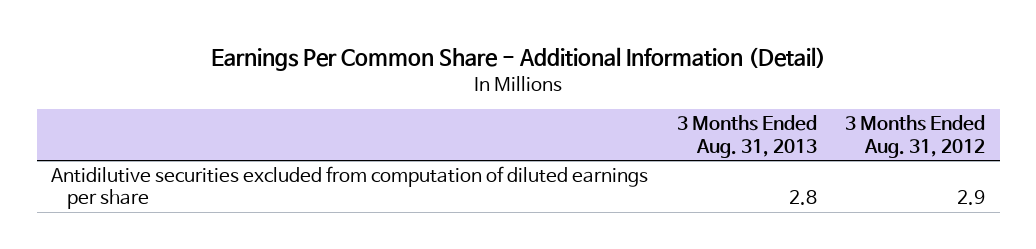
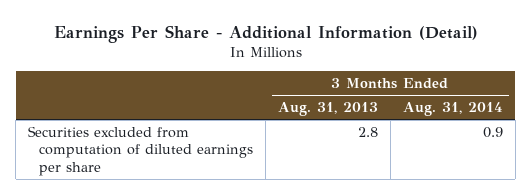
- Earnings Per Common Share - Additional Information (Detail)
+ Earnings Per Share - Additional Information (Detail)
- | 3 Months Ended Aug. 31, 2013 | 3 Months Ended Aug. 31, 2012
+ | 3 Months Ended Aug. 31, 2013 | 3 Months Ended Aug. 31, 2014
- Antidilutive securities excluded from computation of diluted earnings per share | 2.8 | 2.9
+ Securities excluded from computation of diluted earnings per share | 2.8 | 0.9

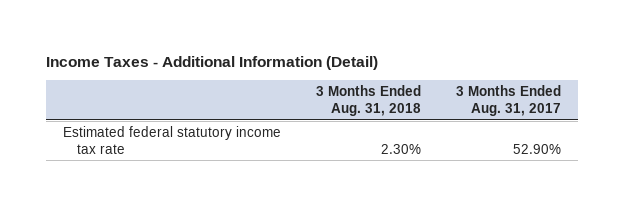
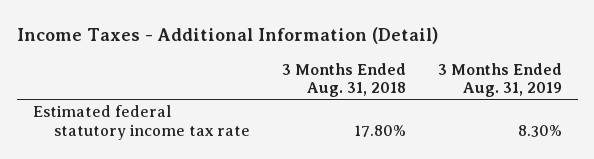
- | 3 Months Ended Aug. 31, 2018 | 3 Months Ended Aug. 31, 2017
+ | 3 Months Ended Aug. 31, 2018 | 3 Months Ended Aug. 31, 2019
- Estimated federal statutory income tax rate | 2.30% | 52.90%
+ Estimated federal statutory income tax rate | 17.80% | 8.30%

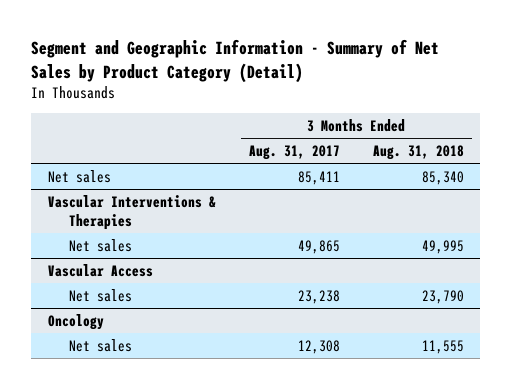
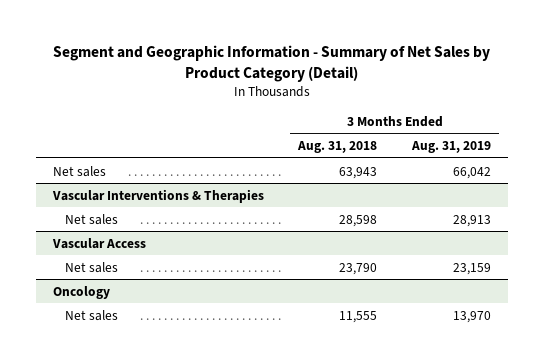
- | 3 Months Ended Aug. 31, 2017 | 3 Months Ended Aug. 31, 2018
+ | 3 Months Ended Aug. 31, 2018 | 3 Months Ended Aug. 31, 2019
- Net sales | 85,411 | 85,340
+ Net sales | 63,943 | 66,042
@ Vascular Interventions & Therapies
- Net sales | 49,865 | 49,995
+ Net sales | 28,598 | 28,913

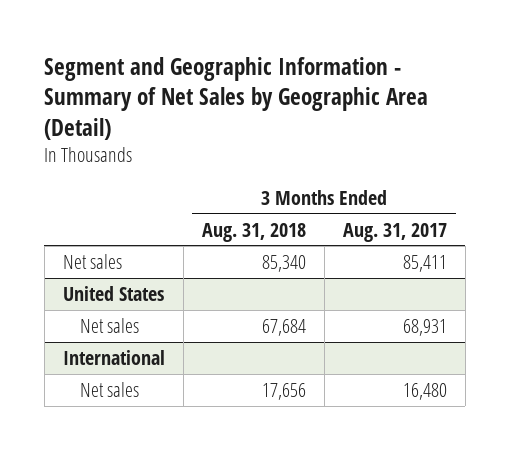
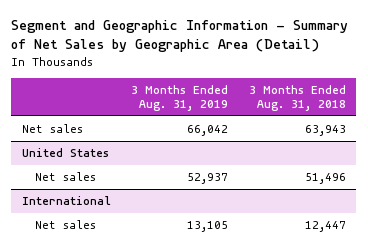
- | 3 Months Ended Aug. 31, 2018 | 3 Months Ended Aug. 31, 2017
+ | 3 Months Ended Aug. 31, 2019 | 3 Months Ended Aug. 31, 2018
- Net sales | 85,340 | 85,411
+ Net sales | 66,042 | 63,943
@ United States
- Net sales | 67,684 | 68,931
+ Net sales | 52,937 | 51,496
@ International
- Net sales | 17,656 | 16,480
+ Net sales | 13,105 | 12,447

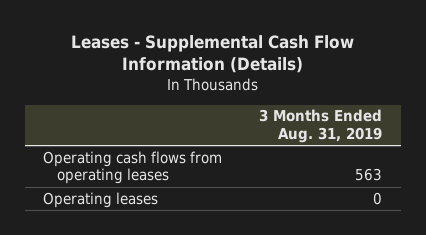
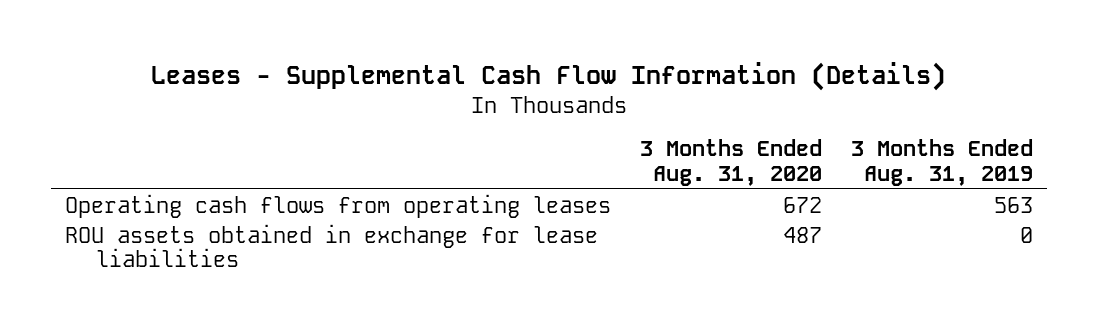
- | 3 Months Ended Aug. 31, 2019
+ | 3 Months Ended Aug. 31, 2020 | 3 Months Ended Aug. 31, 2019
- Operating leases | 0
+ ROU assets obtained in exchange for lease liabilities | 487 | 0

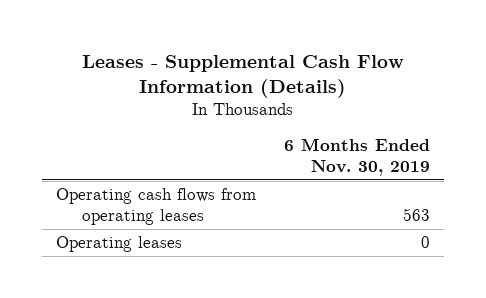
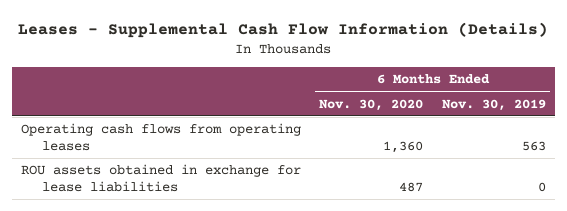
- | 6 Months Ended Nov. 30, 2019
+ | 6 Months Ended Nov. 30, 2020 | 6 Months Ended Nov. 30, 2019
- Operating leases | 0
+ ROU assets obtained in exchange for lease liabilities | 487 | 0

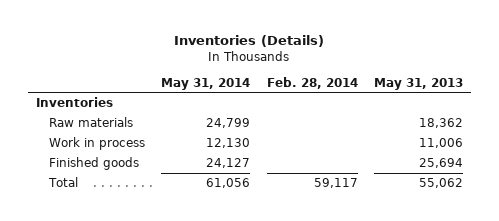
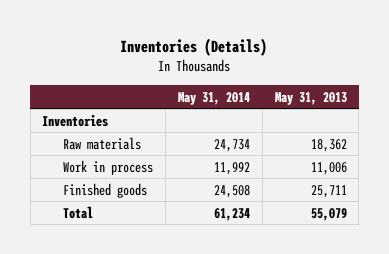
- | May 31, 2014 | Feb. 28, 2014 | May 31, 2013
+ | May 31, 2014 | May 31, 2013
- Raw materials | 24,799 | | 18,362
- Work in process | 12,130 | | 11,006
- Finished goods | 24,127 | | 25,694
- Total | 61,056 | 59,117 | 55,062
+ Raw materials | 24,734 | 18,362
+ Work in process | 11,992 | 11,006
+ Finished goods | 24,508 | 25,711
+ Total | 61,234 | 55,079

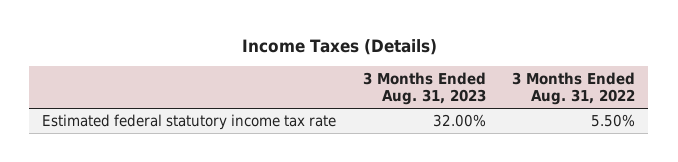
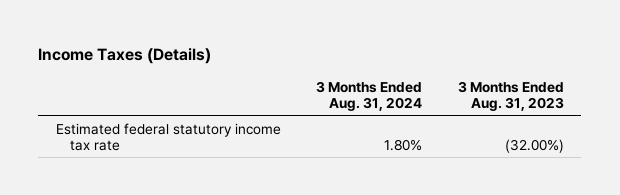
- | 3 Months Ended Aug. 31, 2023 | 3 Months Ended Aug. 31, 2022
+ | 3 Months Ended Aug. 31, 2024 | 3 Months Ended Aug. 31, 2023
- Estimated federal statutory income tax rate | 32.00% | 5.50%
+ Estimated federal statutory income tax rate | 1.80% | (32.00%)

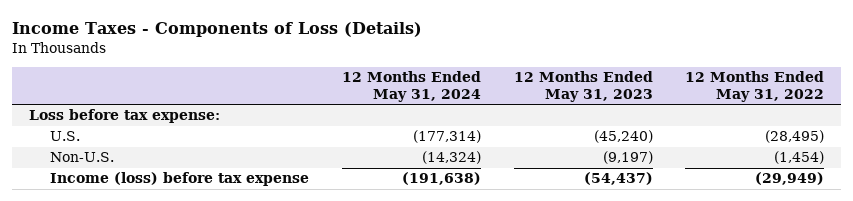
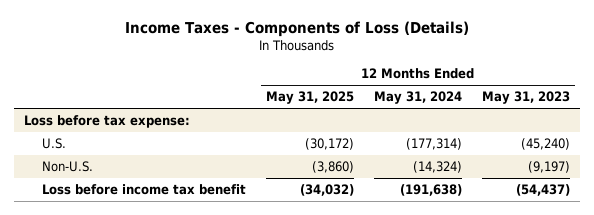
- | 12 Months Ended May 31, 2024 | 12 Months Ended May 31, 2023 | 12 Months Ended May 31, 2022
+ | 12 Months Ended May 31, 2025 | 12 Months Ended May 31, 2024 | 12 Months Ended May 31, 2023
- Income (loss) before tax expense | (191,638) | (54,437) | (29,949)
+ Loss before income tax benefit | (34,032) | (191,638) | (54,437)

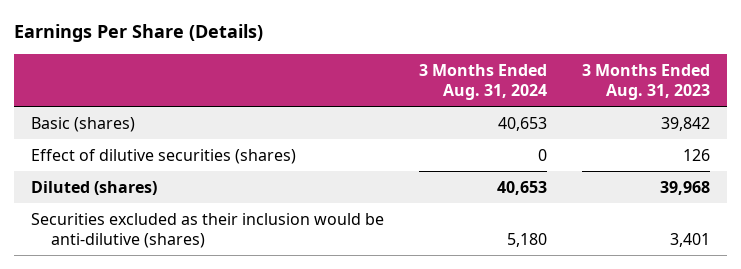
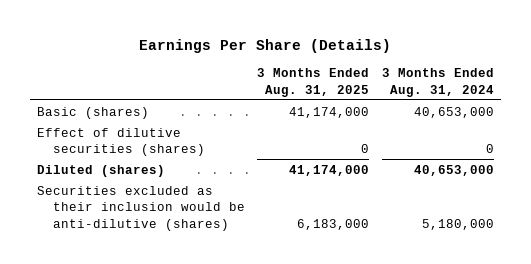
- | 3 Months Ended Aug. 31, 2024 | 3 Months Ended Aug. 31, 2023
+ | 3 Months Ended Aug. 31, 2025 | 3 Months Ended Aug. 31, 2024
- Basic (shares) | 40,653 | 39,842
+ Basic (shares) | 41,174,000 | 40,653,000
- Diluted (shares) | 40,653 | 39,968
- Securities excluded as their inclusion would be anti-dilutive (shares) | 5,180 | 3,401
+ Diluted (shares) | 41,174,000 | 40,653,000
+ Securities excluded as their inclusion would be anti-dilutive (shares) | 6,183,000 | 5,180,000

